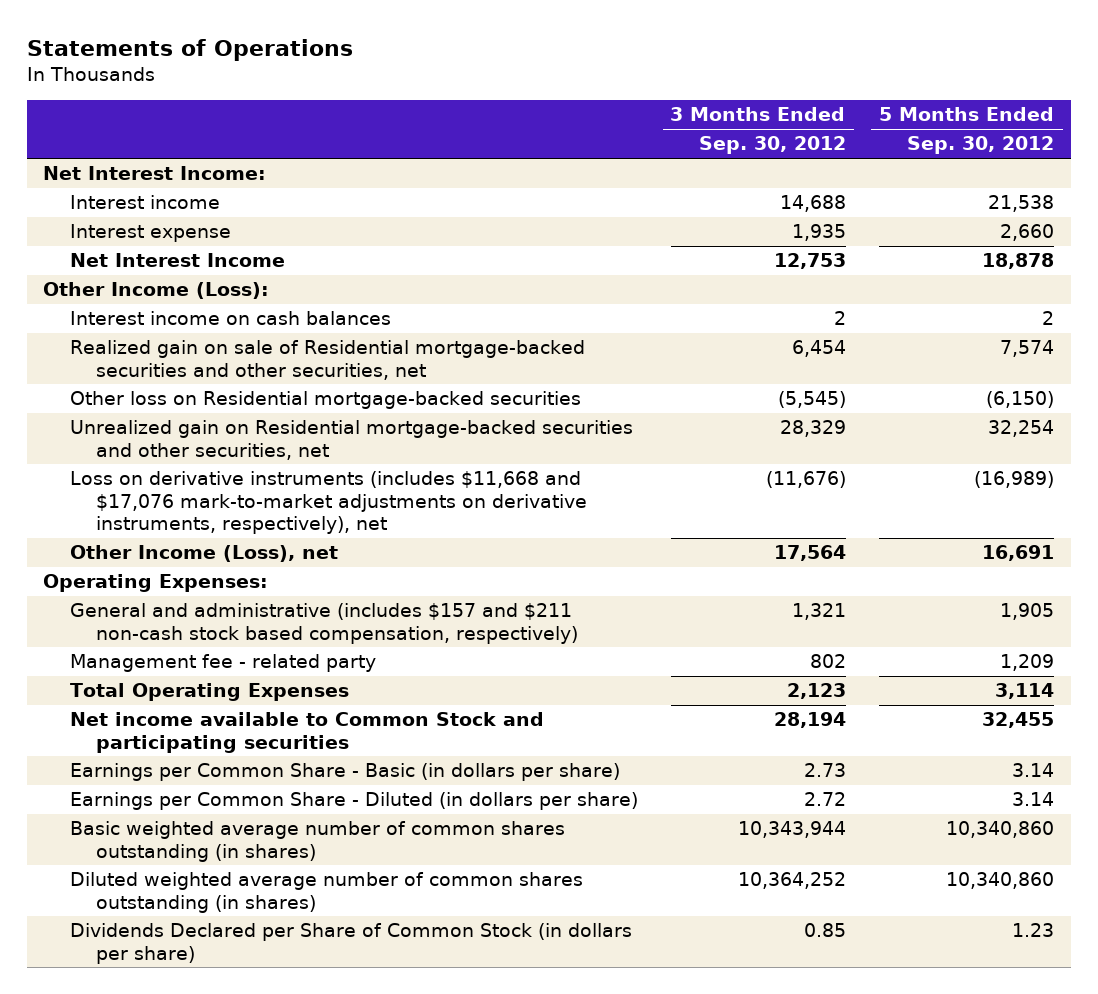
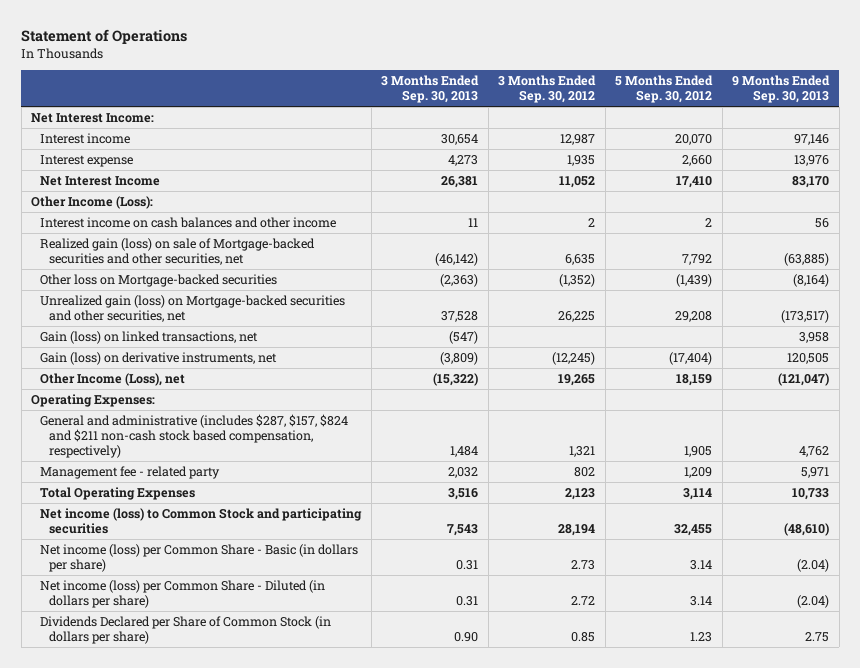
- Statements of Operations
+ Statement of Operations
- | 3 Months Ended Sep. 30, 2012 | 5 Months Ended Sep. 30, 2012
+ | 3 Months Ended Sep. 30, 2013 | 3 Months Ended Sep. 30, 2012 | 5 Months Ended Sep. 30, 2012 | 9 Months Ended Sep. 30, 2013
- Interest income | 14,688 | 21,538
+ Interest income | 30,654 | 12,987 | 20,070 | 97,146
- Net Interest Income | 12,753 | 18,878
+ Net Interest Income | 26,381 | 11,052 | 17,410 | 83,170
- Interest income on cash balances | 2 | 2
- Realized gain on sale of Residential mortgage-backed securities and other securities, net | 6,454 | 7,574
- Other loss on Residential mortgage-backed securities | (5,545) | (6,150)
- Unrealized gain on Residential mortgage-backed securities and other securities, net | 28,329 | 32,254
- Loss on derivative instruments (includes $11,668 and $17,076 mark-to-market adjustments on derivative instruments, respectively), net | (11,676) | (16,989)
- Other Income (Loss), net | 17,564 | 16,691
+ Interest income on cash balances and other income | 11 | 2 | 2 | 56
+ Realized gain (loss) on sale of Mortgage-backed securities and other securities, net | (46,142) | 6,635 | 7,792 | (63,885)
+ Other loss on Mortgage-backed securities | (2,363) | (1,352) | (1,439) | (8,164)
+ Unrealized gain (loss) on Mortgage-backed securities and other securities, net | 37,528 | 26,225 | 29,208 | (173,517)
+ Gain (loss) on linked transactions, net | (547) | | | 3,958
+ Gain (loss) on derivative instruments, net | (3,809) | (12,245) | (17,404) | 120,505
+ Other Income (Loss), net | (15,322) | 19,265 | 18,159 | (121,047)
- General and administrative (includes $157 and $211 non-cash stock based compensation, respectively) | 1,321 | 1,905
+ General and administrative (includes $287, $157, $824 and $211 non-cash stock based compensation, respectively) | 1,484 | 1,321 | 1,905 | 4,762
- Net income available to Common Stock and participating securities | 28,194 | 32,455
- Earnings per Common Share - Basic (in dollars per share) | 2.73 | 3.14
- Earnings per Common Share - Diluted (in dollars per share) | 2.72 | 3.14
- Basic weighted average number of common shares outstanding (in shares) | 10,343,944 | 10,340,860
- Diluted weighted average number of common shares outstanding (in shares) | 10,364,252 | 10,340,860
+ Net income (loss) to Common Stock and participating securities | 7,543 | 28,194 | 32,455 | (48,610)
+ Net income (loss) per Common Share - Basic (in dollars per share) | 0.31 | 2.73 | 3.14 | (2.04)
+ Net income (loss) per Common Share - Diluted (in dollars per share) | 0.31 | 2.72 | 3.14 | (2.04)

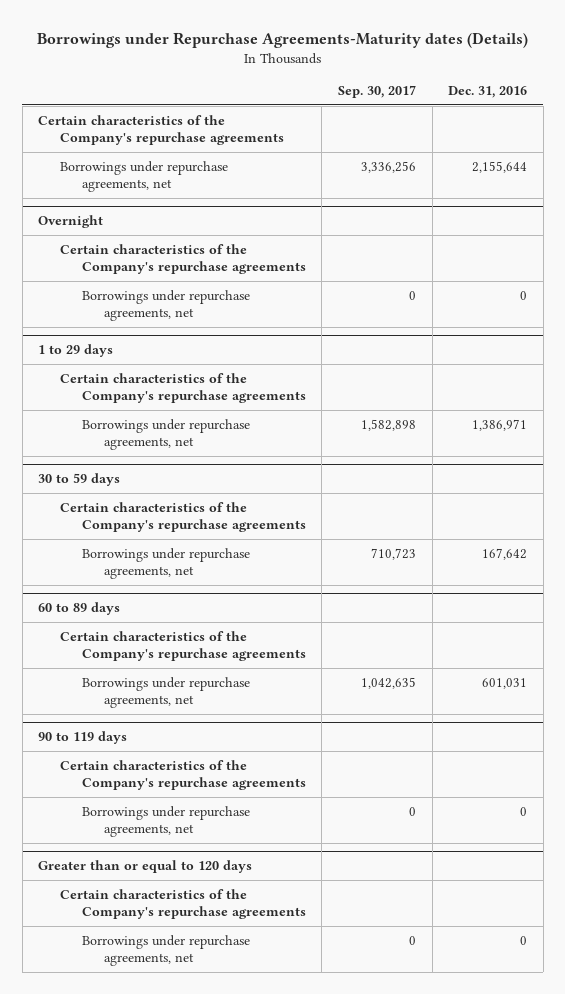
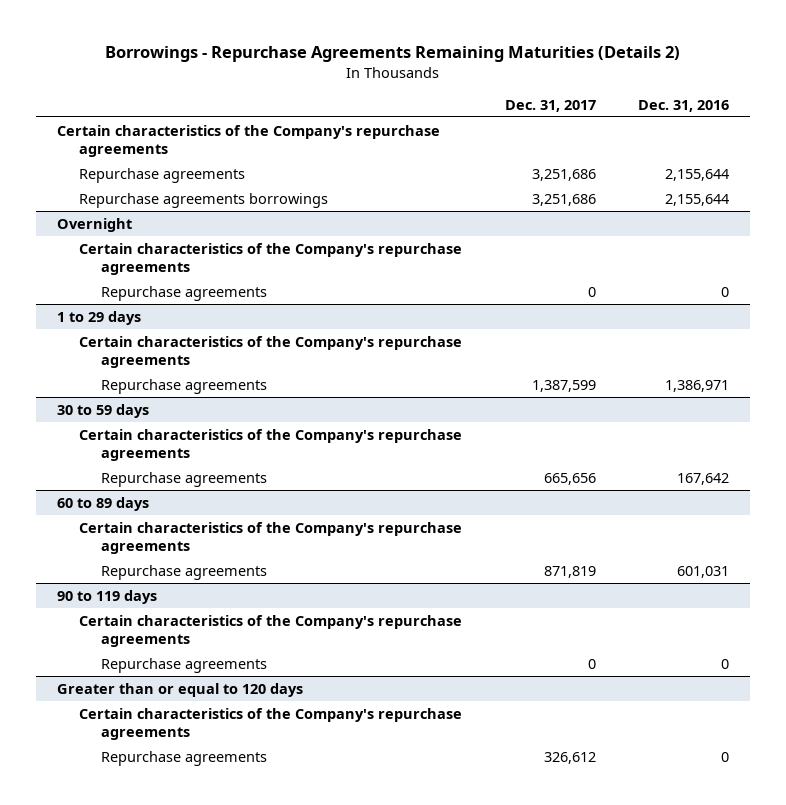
- Borrowings under Repurchase Agreements-Maturity dates (Details)
+ Borrowings - Repurchase Agreements Remaining Maturities (Details 2)
- | Sep. 30, 2017 | Dec. 31, 2016
+ | Dec. 31, 2017 | Dec. 31, 2016
- Borrowings under repurchase agreements, net | 3,336,256 | 2,155,644
+ Repurchase agreements | 3,251,686 | 2,155,644
+ Repurchase agreements borrowings | 3,251,686 | 2,155,644
@ Overnight
- Borrowings under repurchase agreements, net | 0 | 0
+ Repurchase agreements | 0 | 0
@ 1 to 29 days
- Borrowings under repurchase agreements, net | 1,582,898 | 1,386,971
+ Repurchase agreements | 1,387,599 | 1,386,971
@ 30 to 59 days
- Borrowings under repurchase agreements, net | 710,723 | 167,642
+ Repurchase agreements | 665,656 | 167,642
@ 60 to 89 days
- Borrowings under repurchase agreements, net | 1,042,635 | 601,031
+ Repurchase agreements | 871,819 | 601,031
@ 90 to 119 days
- Borrowings under repurchase agreements, net | 0 | 0
+ Repurchase agreements | 0 | 0
@ Greater than or equal to 120 days
- Borrowings under repurchase agreements, net | 0 | 0
+ Repurchase agreements | 326,612 | 0

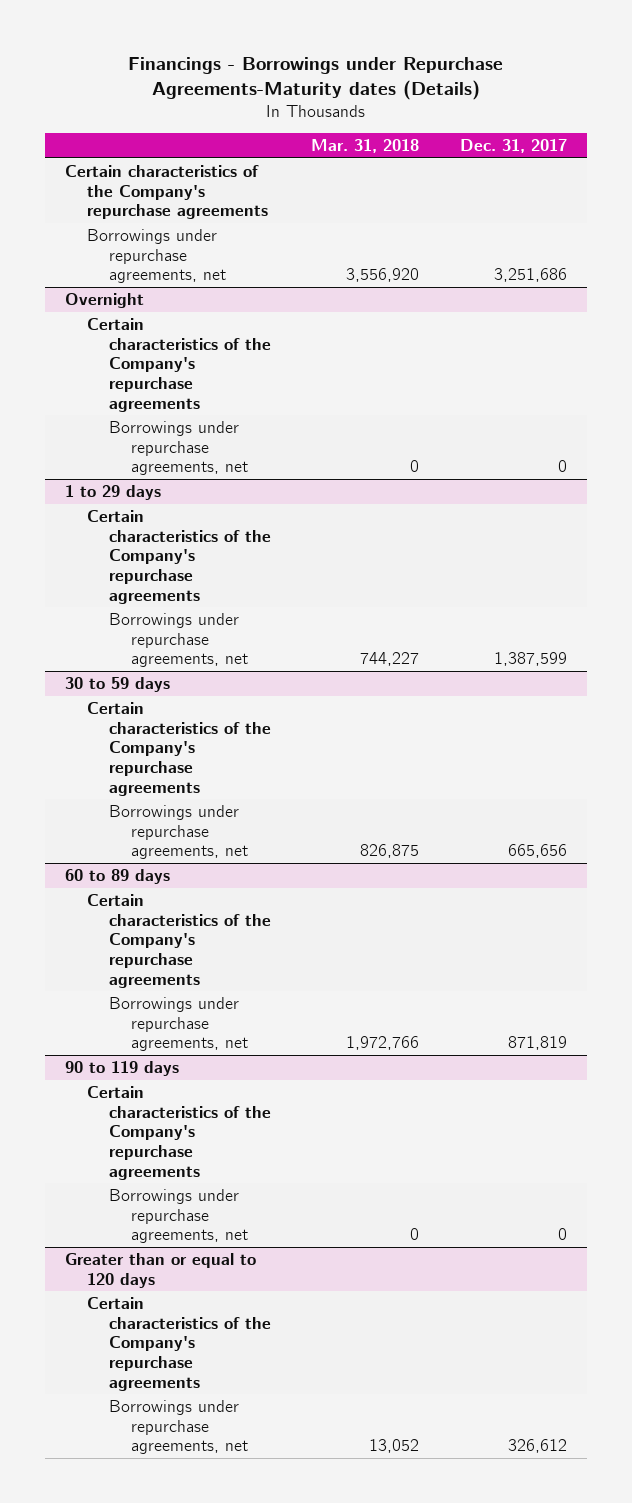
- Borrowings - Repurchase Agreements Remaining Maturities (Details 2)
+ Financings - Borrowings under Repurchase Agreements-Maturity dates (Details)
- | Dec. 31, 2017 | Dec. 31, 2016
+ | Mar. 31, 2018 | Dec. 31, 2017
- Repurchase agreements | 3,251,686 | 2,155,644
- Repurchase agreements borrowings | 3,251,686 | 2,155,644
+ Borrowings under repurchase agreements, net | 3,556,920 | 3,251,686
@ Overnight
- Repurchase agreements | 0 | 0
+ Borrowings under repurchase agreements, net | 0 | 0
@ 1 to 29 days
- Repurchase agreements | 1,387,599 | 1,386,971
+ Borrowings under repurchase agreements, net | 744,227 | 1,387,599
@ 30 to 59 days
- Repurchase agreements | 665,656 | 167,642
+ Borrowings under repurchase agreements, net | 826,875 | 665,656
@ 60 to 89 days
- Repurchase agreements | 871,819 | 601,031
+ Borrowings under repurchase agreements, net | 1,972,766 | 871,819
@ 90 to 119 days
- Repurchase agreements | 0 | 0
+ Borrowings under repurchase agreements, net | 0 | 0
@ Greater than or equal to 120 days
- Repurchase agreements | 326,612 | 0
+ Borrowings under repurchase agreements, net | 13,052 | 326,612

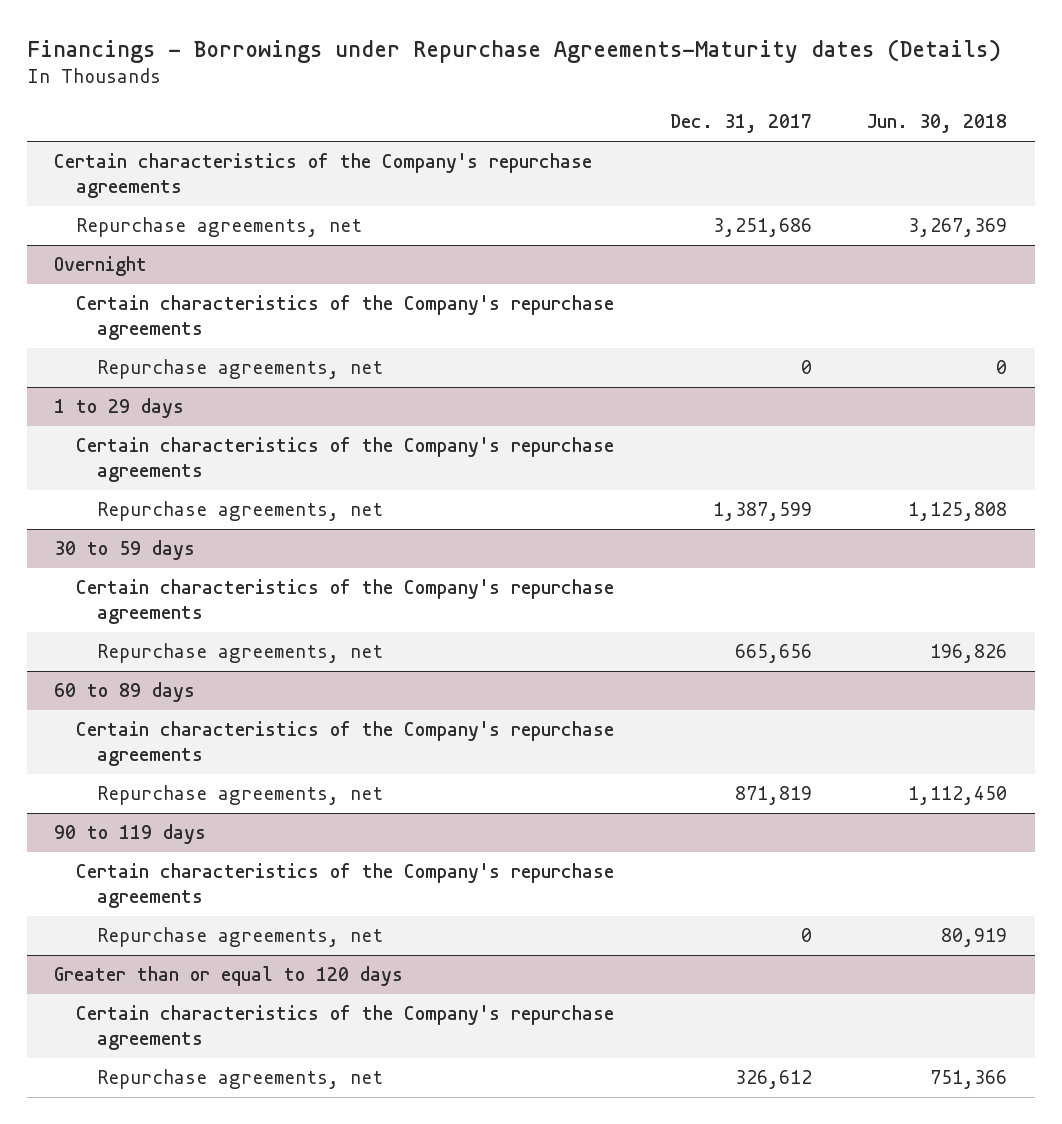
- | Mar. 31, 2018 | Dec. 31, 2017
+ | Dec. 31, 2017 | Jun. 30, 2018
- Borrowings under repurchase agreements, net | 3,556,920 | 3,251,686
+ Repurchase agreements, net | 3,251,686 | 3,267,369
@ Overnight
- Borrowings under repurchase agreements, net | 0 | 0
+ Repurchase agreements, net | 0 | 0
@ 1 to 29 days
- Borrowings under repurchase agreements, net | 744,227 | 1,387,599
+ Repurchase agreements, net | 1,387,599 | 1,125,808
@ 30 to 59 days
- Borrowings under repurchase agreements, net | 826,875 | 665,656
+ Repurchase agreements, net | 665,656 | 196,826
@ 60 to 89 days
- Borrowings under repurchase agreements, net | 1,972,766 | 871,819
+ Repurchase agreements, net | 871,819 | 1,112,450
@ 90 to 119 days
- Borrowings under repurchase agreements, net | 0 | 0
+ Repurchase agreements, net | 0 | 80,919
@ Greater than or equal to 120 days
- Borrowings under repurchase agreements, net | 13,052 | 326,612
+ Repurchase agreements, net | 326,612 | 751,366

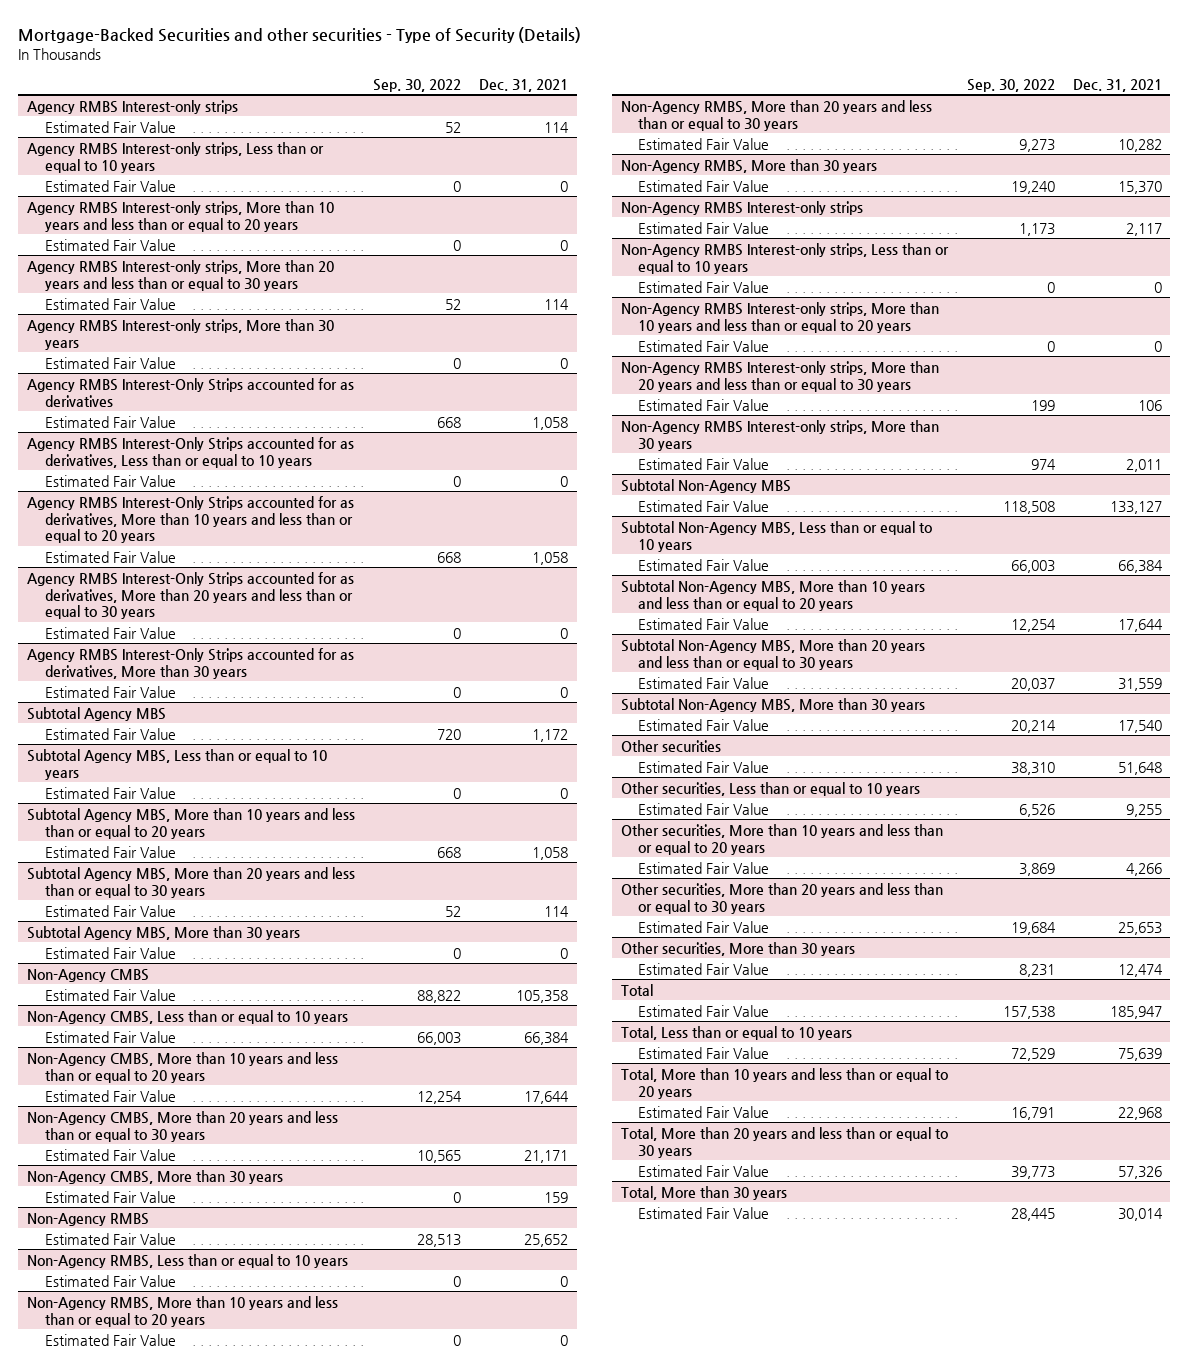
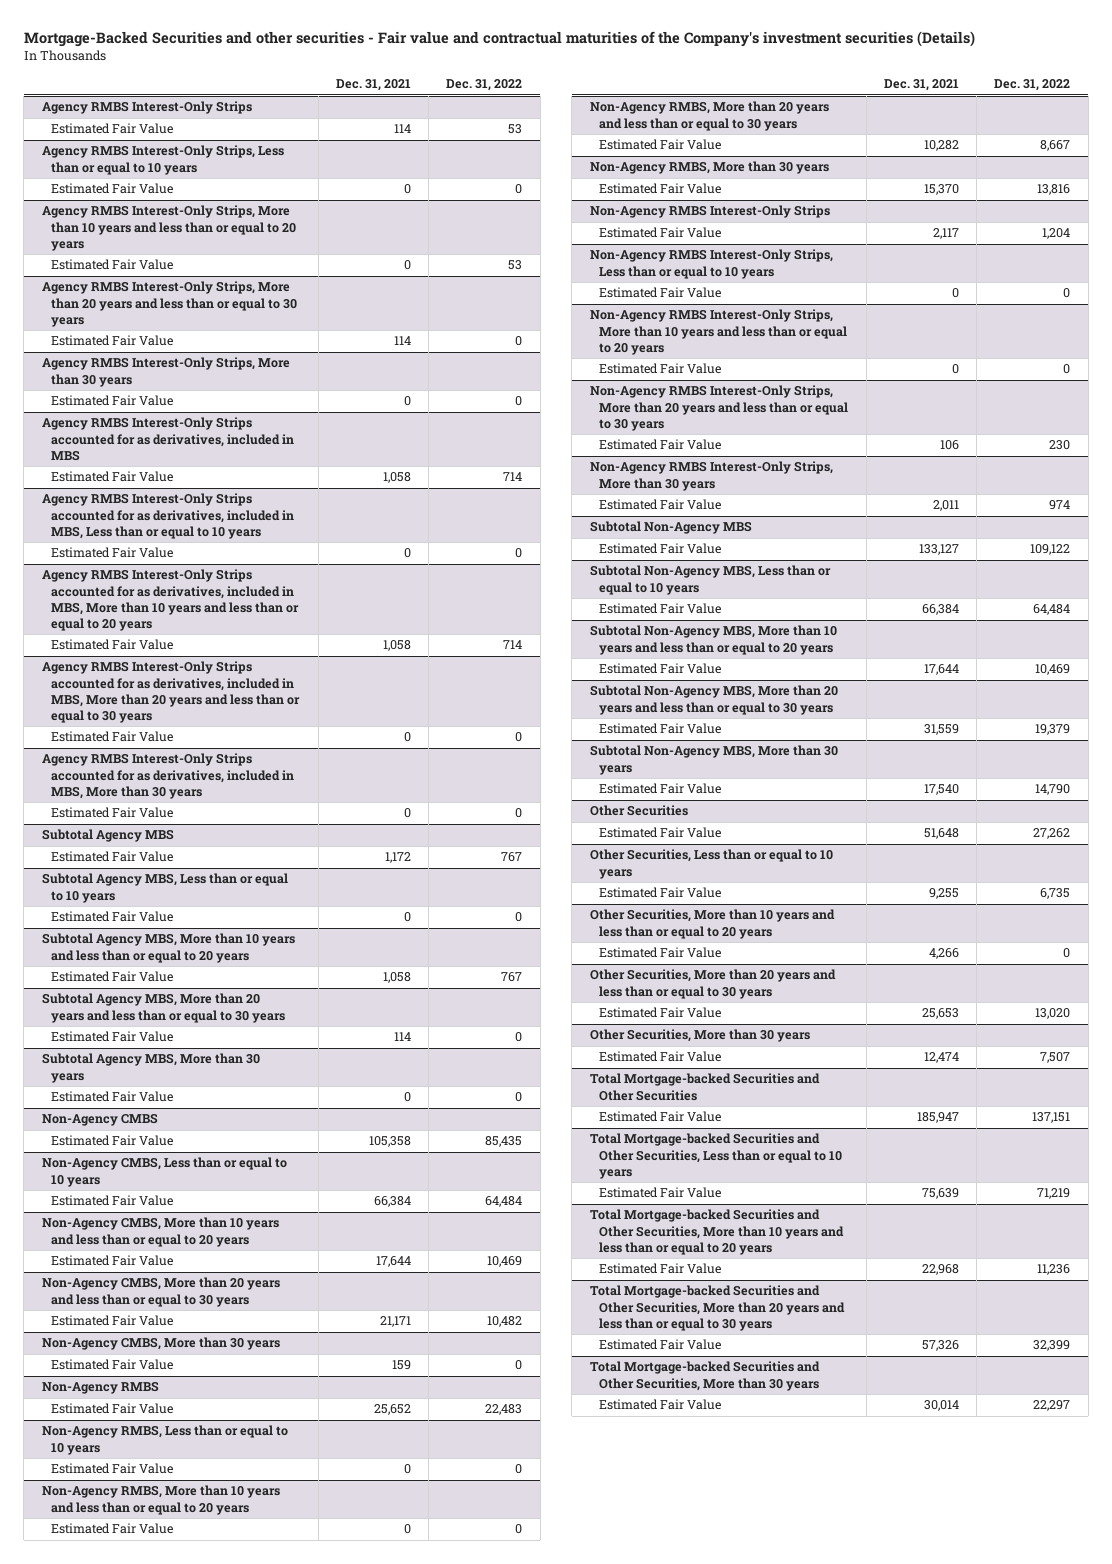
- Mortgage-Backed Securities and other securities - Type of Security (Details)
+ Mortgage-Backed Securities and other securities - Fair value and contractual maturities of the Company's investment securities (Details)
- | Sep. 30, 2022 | Dec. 31, 2021
+ | Dec. 31, 2021 | Dec. 31, 2022
- Agency RMBS Interest-only strips
+ Agency RMBS Interest-Only Strips
- Agency RMBS Interest-only strips, Less than or equal to 10 years
+ Agency RMBS Interest-Only Strips, Less than or equal to 10 years
- Agency RMBS Interest-only strips, More than 10 years and less than or equal to 20 years
+ Agency RMBS Interest-Only Strips, More than 10 years and less than or equal to 20 years
- Agency RMBS Interest-only strips, More than 20 years and less than or equal to 30 years
+ Agency RMBS Interest-Only Strips, More than 20 years and less than or equal to 30 years
- Agency RMBS Interest-only strips, More than 30 years
+ Agency RMBS Interest-Only Strips, More than 30 years
- Agency RMBS Interest-Only Strips accounted for as derivatives
+ Agency RMBS Interest-Only Strips accounted for as derivatives, included in MBS
- Agency RMBS Interest-Only Strips accounted for as derivatives, Less than or equal to 10 years
+ Agency RMBS Interest-Only Strips accounted for as derivatives, included in MBS, Less than or equal to 10 years
- Agency RMBS Interest-Only Strips accounted for as derivatives, More than 10 years and less than or equal to 20 years
+ Agency RMBS Interest-Only Strips accounted for as derivatives, included in MBS, More than 10 years and less than or equal to 20 years
- Agency RMBS Interest-Only Strips accounted for as derivatives, More than 20 years and less than or equal to 30 years
+ Agency RMBS Interest-Only Strips accounted for as derivatives, included in MBS, More than 20 years and less than or equal to 30 years
- Agency RMBS Interest-Only Strips accounted for as derivatives, More than 30 years
+ Agency RMBS Interest-Only Strips accounted for as derivatives, included in MBS, More than 30 years
- Non-Agency RMBS Interest-only strips
+ Non-Agency RMBS Interest-Only Strips
- Non-Agency RMBS Interest-only strips, Less than or equal to 10 years
+ Non-Agency RMBS Interest-Only Strips, Less than or equal to 10 years
- Non-Agency RMBS Interest-only strips, More than 10 years and less than or equal to 20 years
+ Non-Agency RMBS Interest-Only Strips, More than 10 years and less than or equal to 20 years
- Non-Agency RMBS Interest-only strips, More than 20 years and less than or equal to 30 years
+ Non-Agency RMBS Interest-Only Strips, More than 20 years and less than or equal to 30 years
- Non-Agency RMBS Interest-only strips, More than 30 years
+ Non-Agency RMBS Interest-Only Strips, More than 30 years
- Other securities
+ Other Securities
- Other securities, Less than or equal to 10 years
+ Other Securities, Less than or equal to 10 years
- Other securities, More than 10 years and less than or equal to 20 years
+ Other Securities, More than 10 years and less than or equal to 20 years
- Other securities, More than 20 years and less than or equal to 30 years
+ Other Securities, More than 20 years and less than or equal to 30 years
- Other securities, More than 30 years
+ Other Securities, More than 30 years
- Total
+ Total Mortgage-backed Securities and Other Securities
- Total, Less than or equal to 10 years
+ Total Mortgage-backed Securities and Other Securities, Less than or equal to 10 years
- Total, More than 10 years and less than or equal to 20 years
+ Total Mortgage-backed Securities and Other Securities, More than 10 years and less than or equal to 20 years
- Total, More than 20 years and less than or equal to 30 years
+ Total Mortgage-backed Securities and Other Securities, More than 20 years and less than or equal to 30 years
- Total, More than 30 years
+ Total Mortgage-backed Securities and Other Securities, More than 30 years

